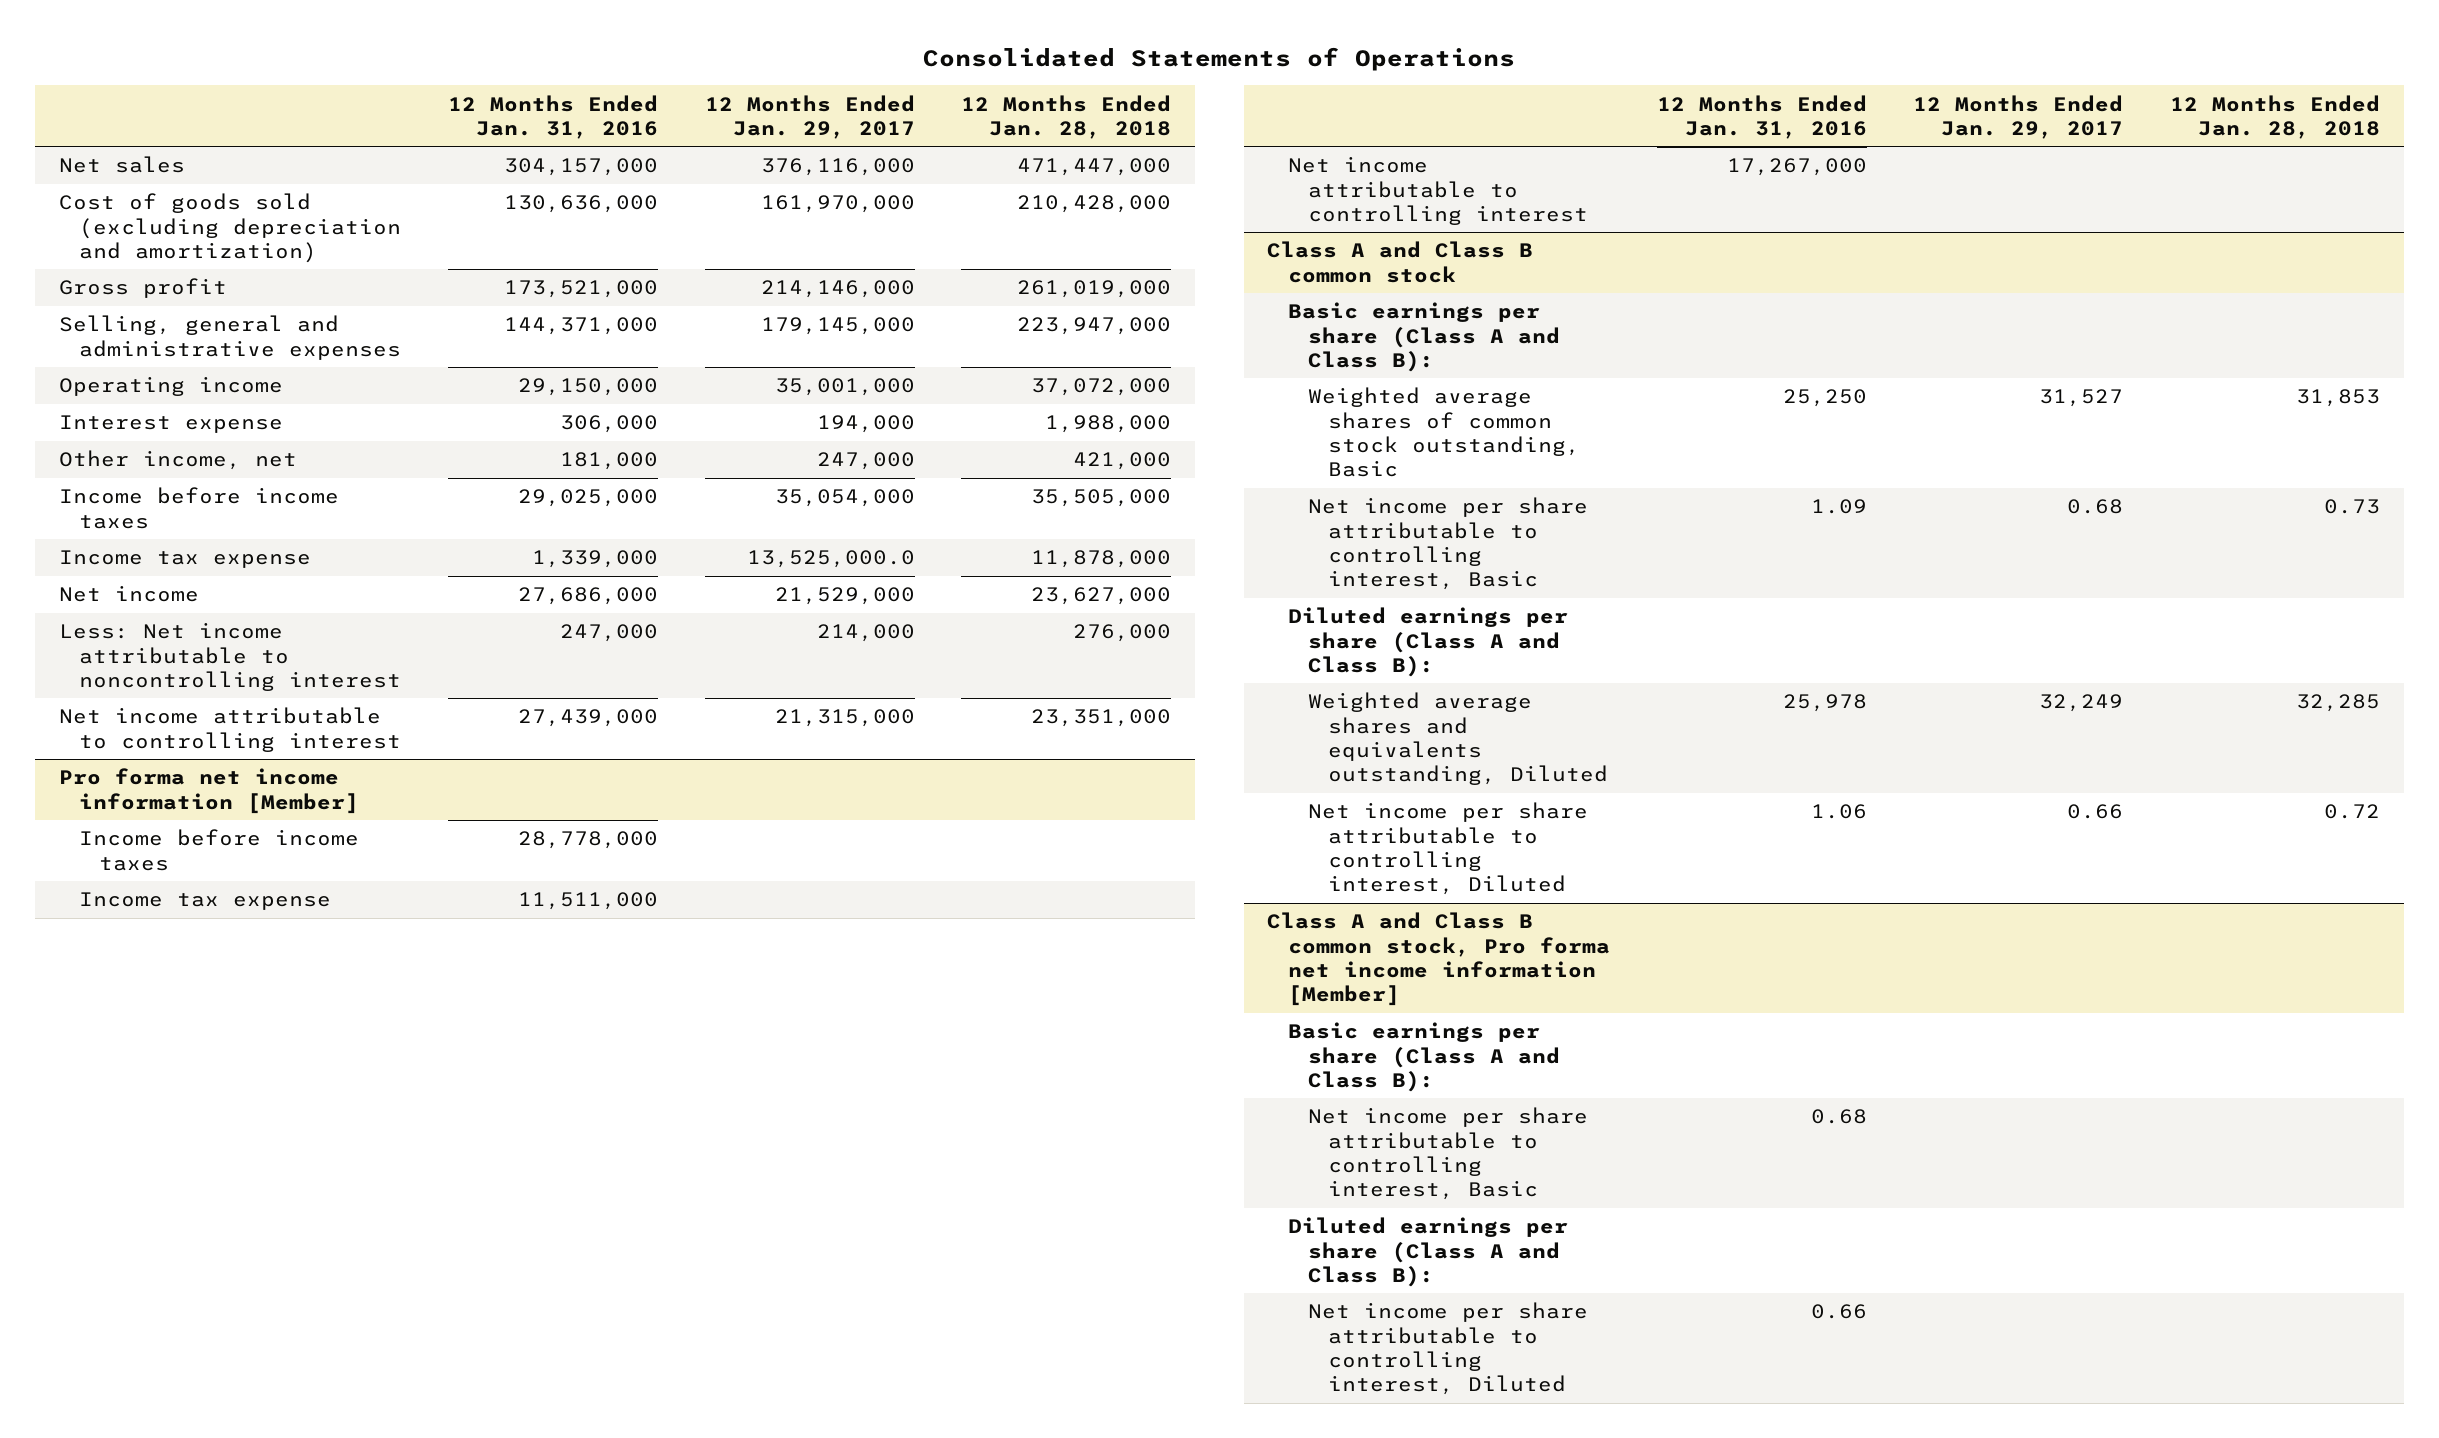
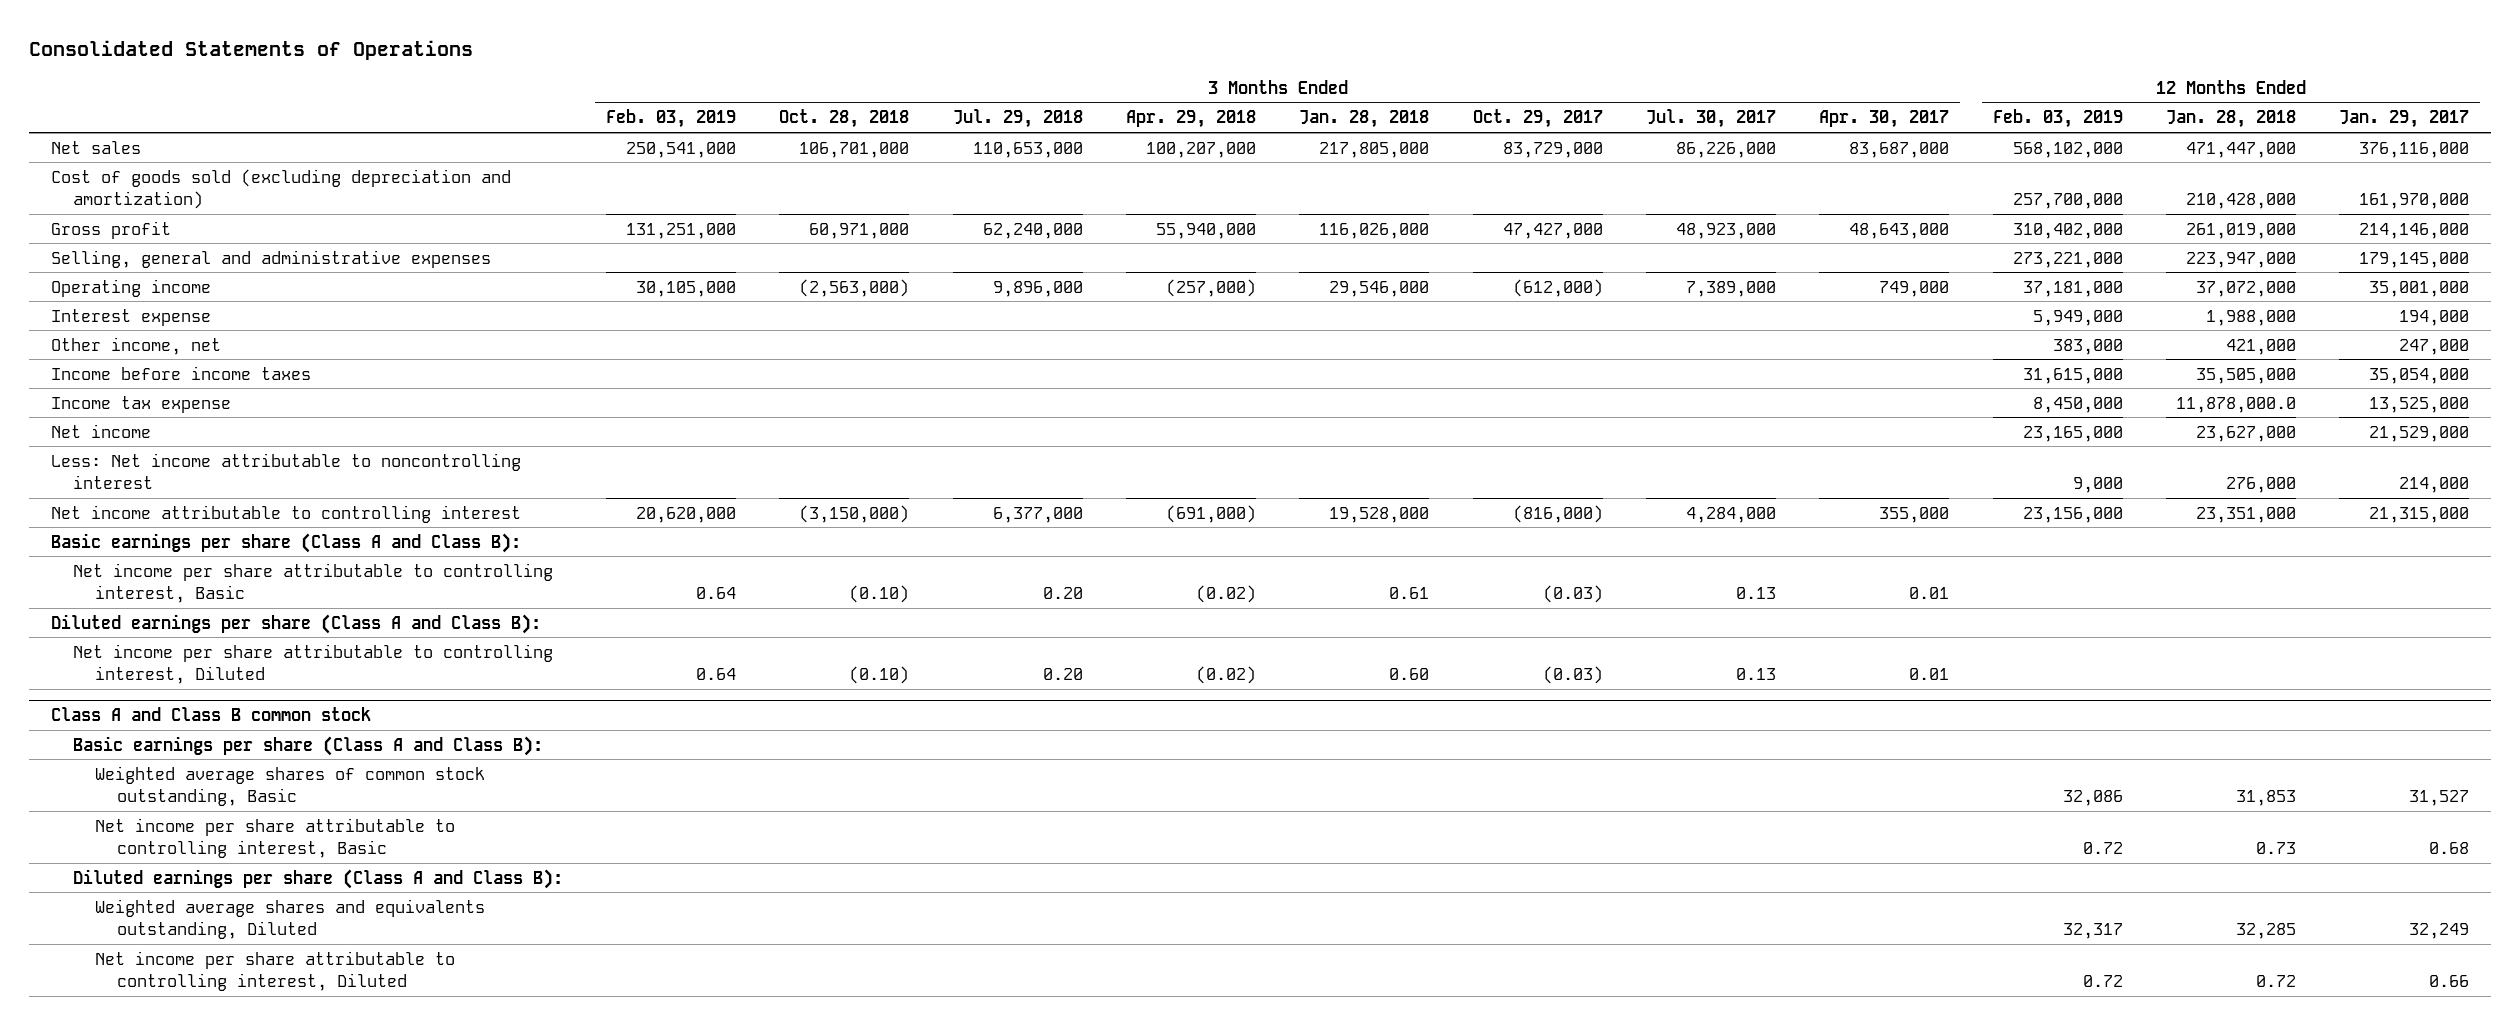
- | 12 Months Ended Jan. 31, 2016 | 12 Months Ended Jan. 29, 2017 | 12 Months Ended Jan. 28, 2018
+ | 3 Months Ended Feb. 03, 2019 | 3 Months Ended Oct. 28, 2018 | 3 Months Ended Jul. 29, 2018 | 3 Months Ended Apr. 29, 2018 | 3 Months Ended Jan. 28, 2018 | 3 Months Ended Oct. 29, 2017 | 3 Months Ended Jul. 30, 2017 | 3 Months Ended Apr. 30, 2017 | 12 Months Ended Feb. 03, 2019 | 12 Months Ended Jan. 28, 2018 | 12 Months Ended Jan. 29, 2017
- Income tax expense | 1,339,000 | 13,525,000.0 | 11,878,000
+ Income tax expense | | | | | | | | | 8,450,000 | 11,878,000.0 | 13,525,000
- Pro forma net income information [Member]
- Income before income taxes | 28,778,000 | |
- Income tax expense | 11,511,000 | |
- Net income attributable to controlling interest | 17,267,000 | |
+ Basic earnings per share (Class A and Class B):
+ Net income per share attributable to controlling interest, Basic | 0.64 | (0.10) | 0.20 | (0.02) | 0.61 | (0.03) | 0.13 | 0.01 | | |
+ Diluted earnings per share (Class A and Class B):
+ Net income per share attributable to controlling interest, Diluted | 0.64 | (0.10) | 0.20 | (0.02) | 0.60 | (0.03) | 0.13 | 0.01 | | |
- Class A and Class B common stock, Pro forma net income information [Member]
- Basic earnings per share (Class A and Class B):
- Net income per share attributable to controlling interest, Basic | 0.68 | |
- Diluted earnings per share (Class A and Class B):
- Net income per share attributable to controlling interest, Diluted | 0.66 | |

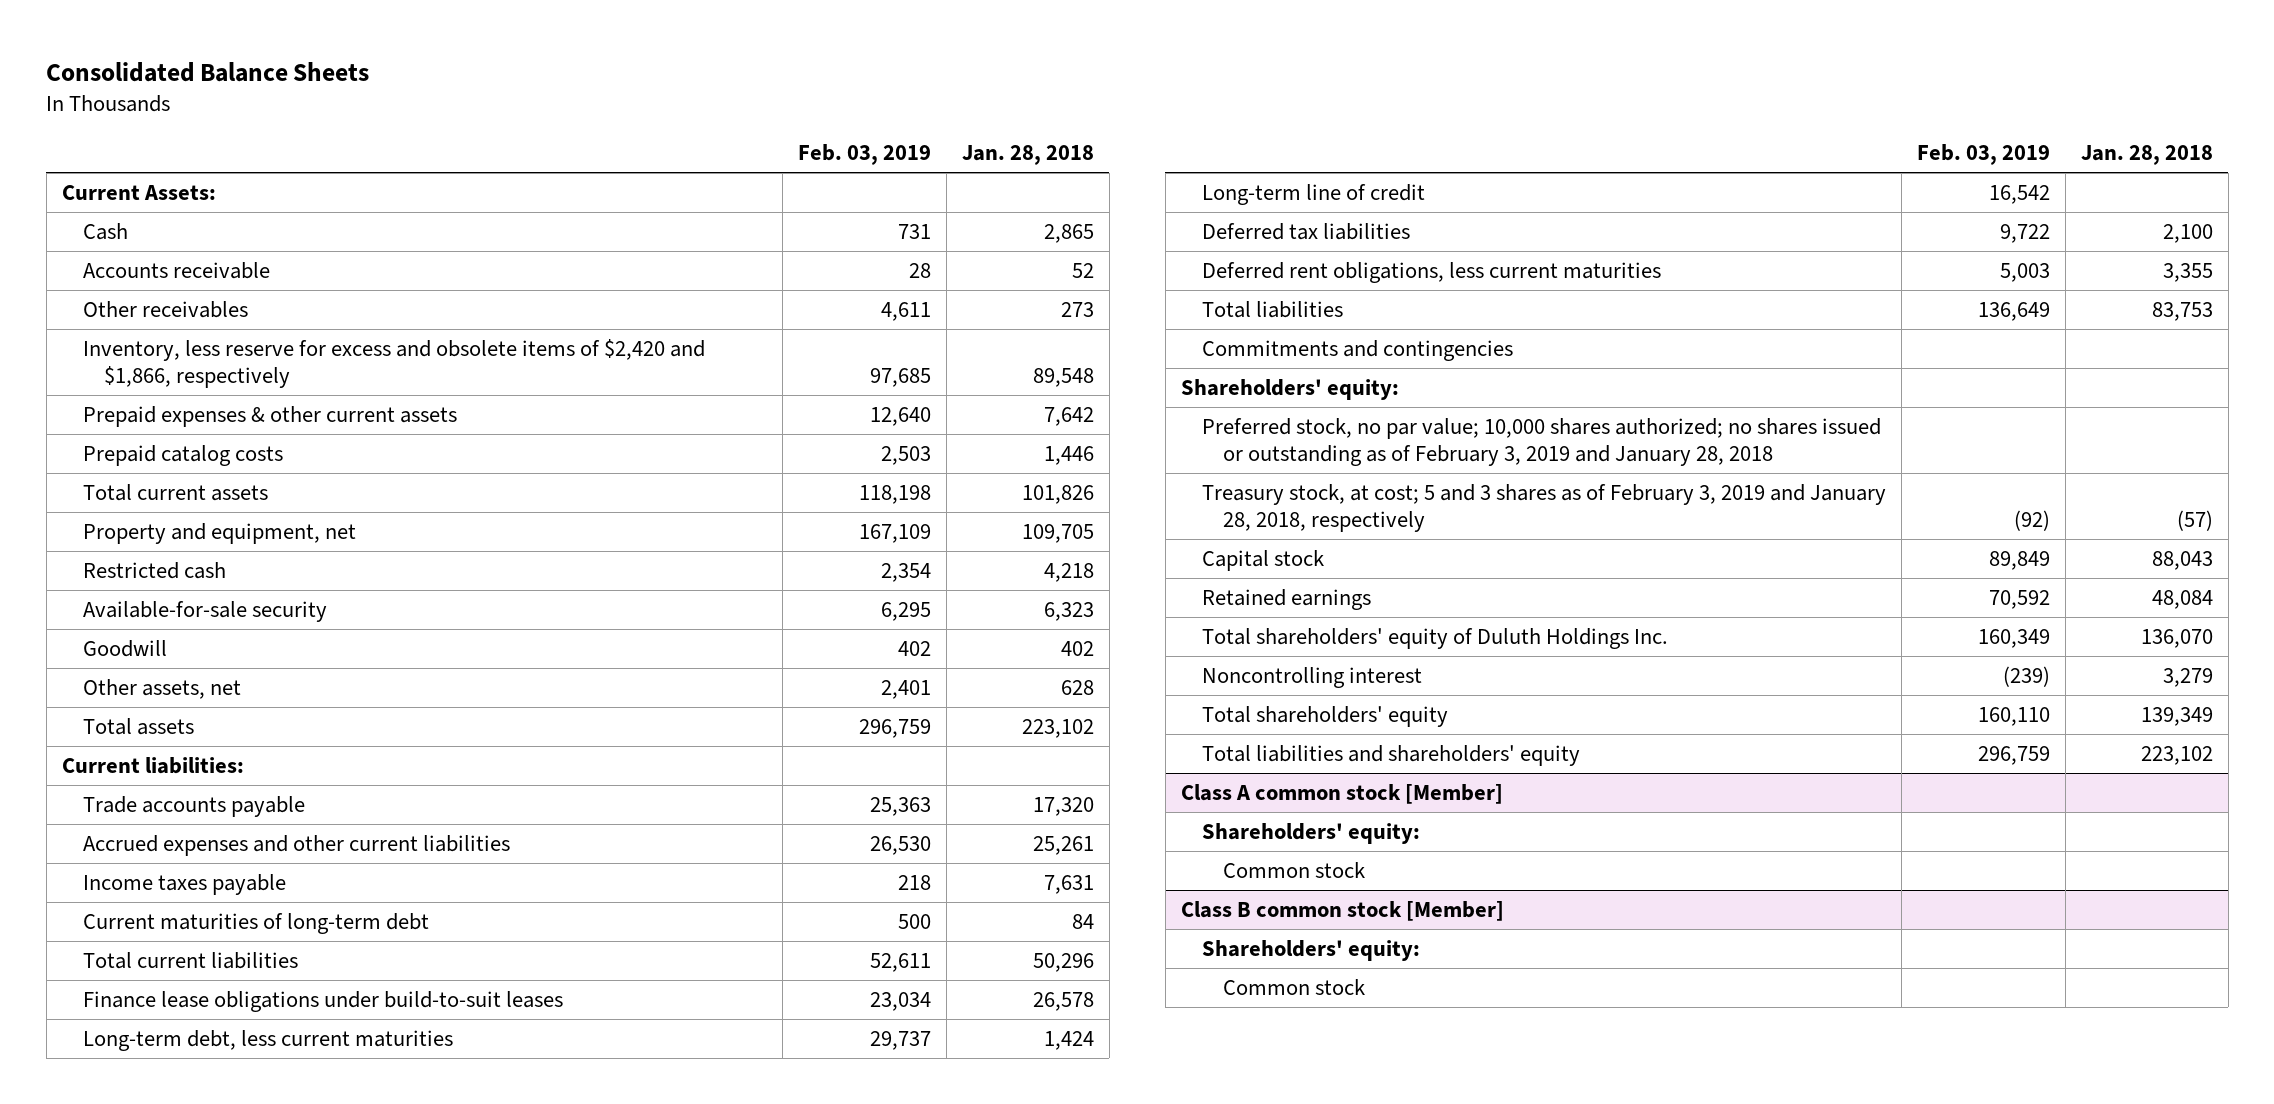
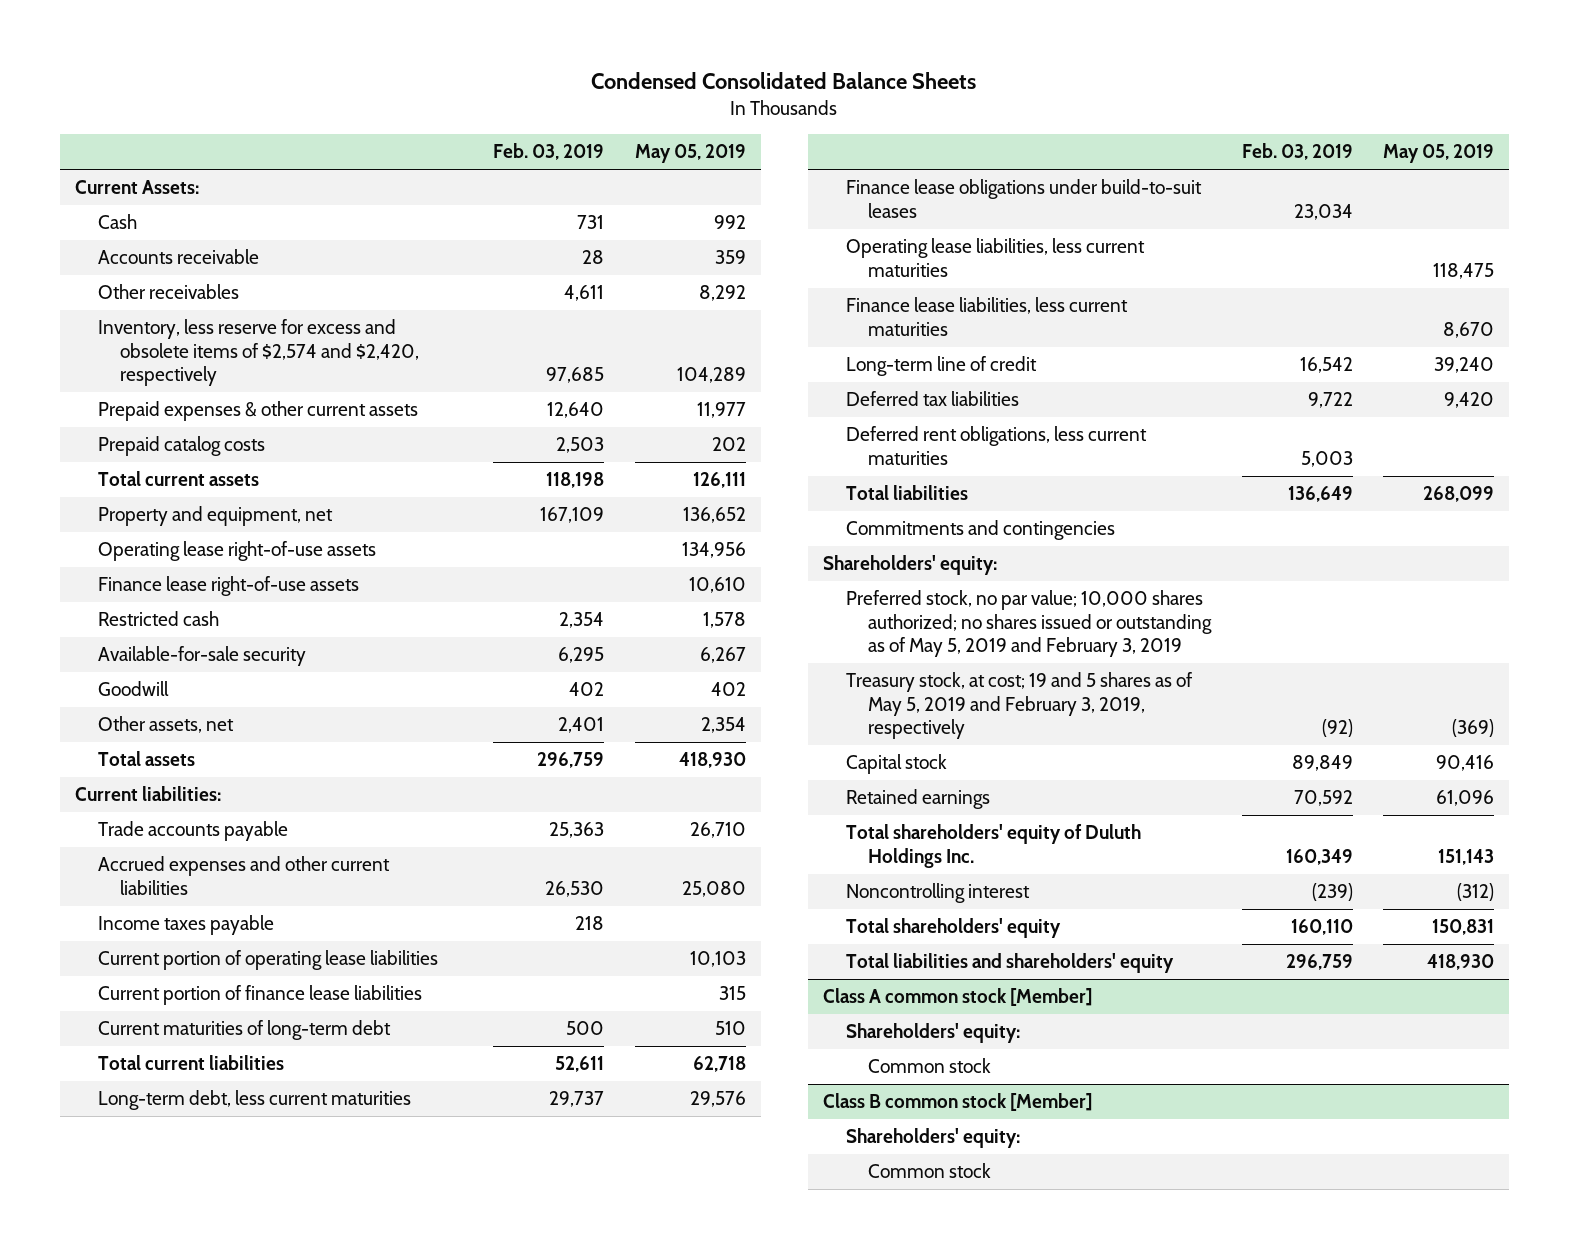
- Consolidated Balance Sheets
+ Condensed Consolidated Balance Sheets
- | Feb. 03, 2019 | Jan. 28, 2018
+ | Feb. 03, 2019 | May 05, 2019
- Inventory, less reserve for excess and obsolete items of $2,420 and $1,866, respectively | 97,685 | 89,548
+ Inventory, less reserve for excess and obsolete items of $2,574 and $2,420, respectively | 97,685 | 104,289
+ Operating lease right-of-use assets | | 134,956
+ Finance lease right-of-use assets | | 10,610
+ Current portion of operating lease liabilities | | 10,103
+ Current portion of finance lease liabilities | | 315
moved down: Finance lease obligations under build-to-suit leases | 23,034 |
+ Operating lease liabilities, less current maturities | | 118,475
+ Finance lease liabilities, less current maturities | | 8,670
- Preferred stock, no par value; 10,000 shares authorized; no shares issued or outstanding as of February 3, 2019 and January 28, 2018
- Treasury stock, at cost; 5 and 3 shares as of February 3, 2019 and January 28, 2018, respectively | (92) | (57)
+ Preferred stock, no par value; 10,000 shares authorized; no shares issued or outstanding as of May 5, 2019 and February 3, 2019
+ Treasury stock, at cost; 19 and 5 shares as of May 5, 2019 and February 3, 2019, respectively | (92) | (369)

